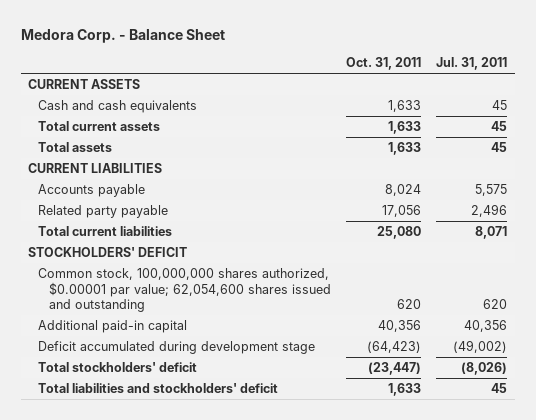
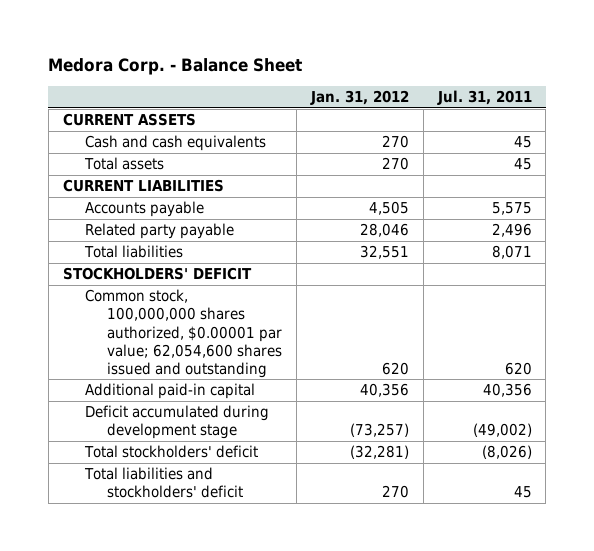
- | Oct. 31, 2011 | Jul. 31, 2011
+ | Jan. 31, 2012 | Jul. 31, 2011
- Total current assets | 1,633 | 45
- Total current liabilities | 25,080 | 8,071
+ Total liabilities | 32,551 | 8,071

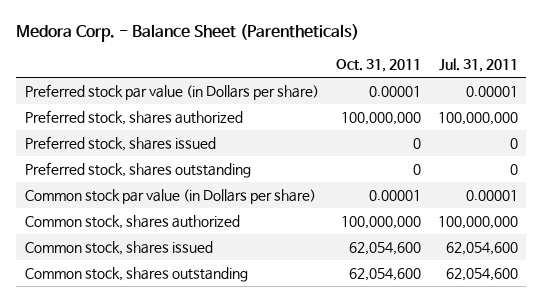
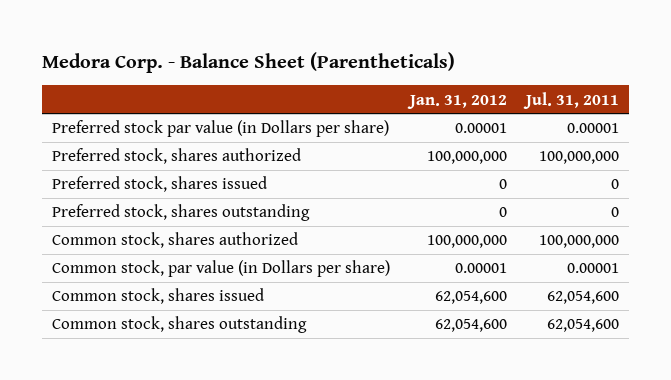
- | Oct. 31, 2011 | Jul. 31, 2011
+ | Jan. 31, 2012 | Jul. 31, 2011
- Common stock par value (in Dollars per share) | 0.00001 | 0.00001
+ Common stock, par value (in Dollars per share) | 0.00001 | 0.00001

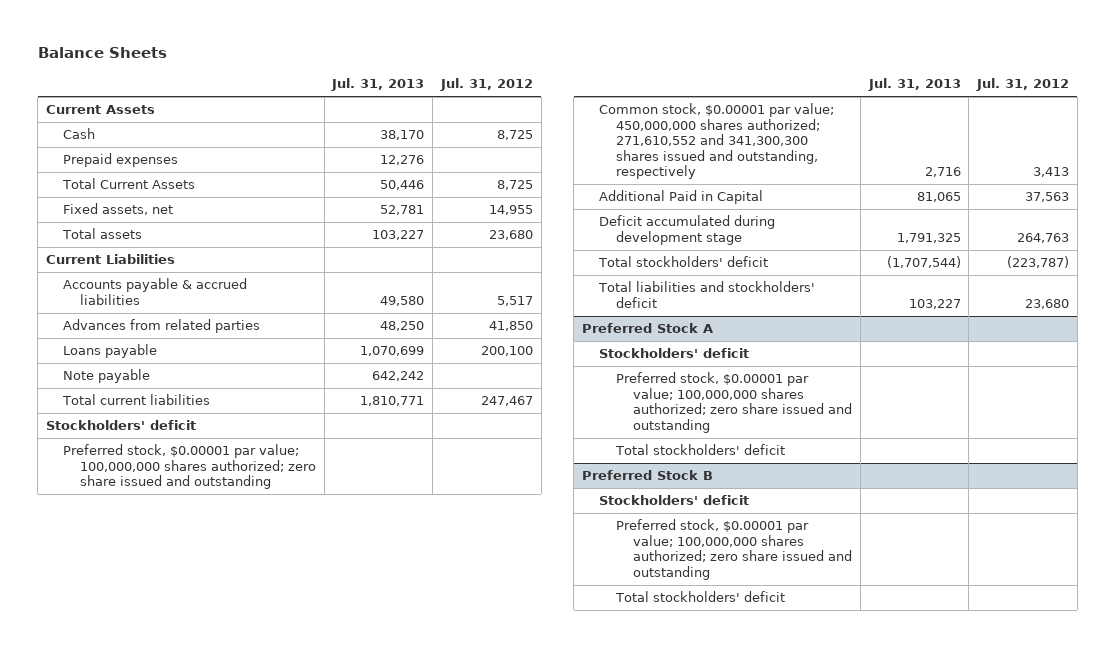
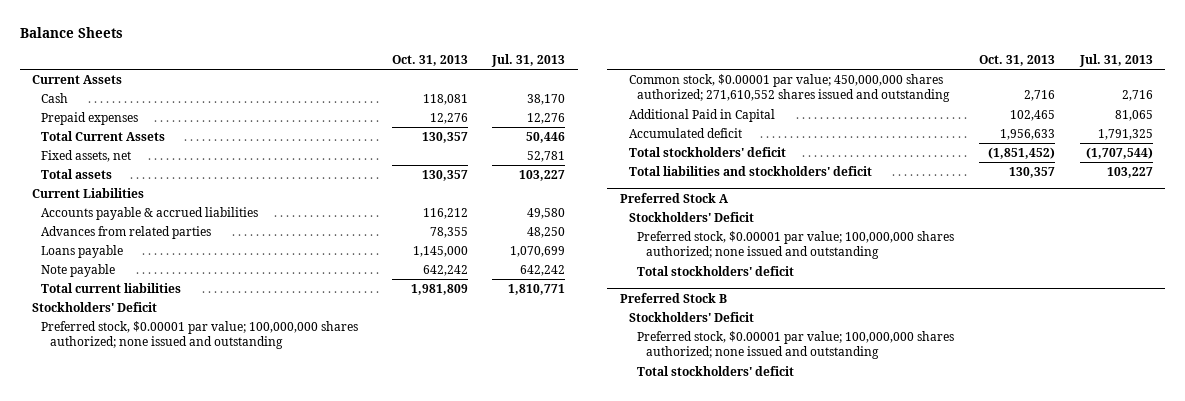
- | Jul. 31, 2013 | Jul. 31, 2012
+ | Oct. 31, 2013 | Jul. 31, 2013
- Stockholders' deficit
- Preferred stock, $0.00001 par value; 100,000,000 shares authorized; zero share issued and outstanding
- Common stock, $0.00001 par value; 450,000,000 shares authorized; 271,610,552 and 341,300,300 shares issued and outstanding, respectively | 2,716 | 3,413
+ Stockholders' Deficit
+ Preferred stock, $0.00001 par value; 100,000,000 shares authorized; none issued and outstanding
+ Common stock, $0.00001 par value; 450,000,000 shares authorized; 271,610,552 shares issued and outstanding | 2,716 | 2,716
- Deficit accumulated during development stage | 1,791,325 | 264,763
+ Accumulated deficit | 1,956,633 | 1,791,325
@ Preferred Stock A
- Stockholders' deficit
- Preferred stock, $0.00001 par value; 100,000,000 shares authorized; zero share issued and outstanding
+ Stockholders' Deficit
+ Preferred stock, $0.00001 par value; 100,000,000 shares authorized; none issued and outstanding
@ Preferred Stock B
- Stockholders' deficit
- Preferred stock, $0.00001 par value; 100,000,000 shares authorized; zero share issued and outstanding
+ Stockholders' Deficit
+ Preferred stock, $0.00001 par value; 100,000,000 shares authorized; none issued and outstanding

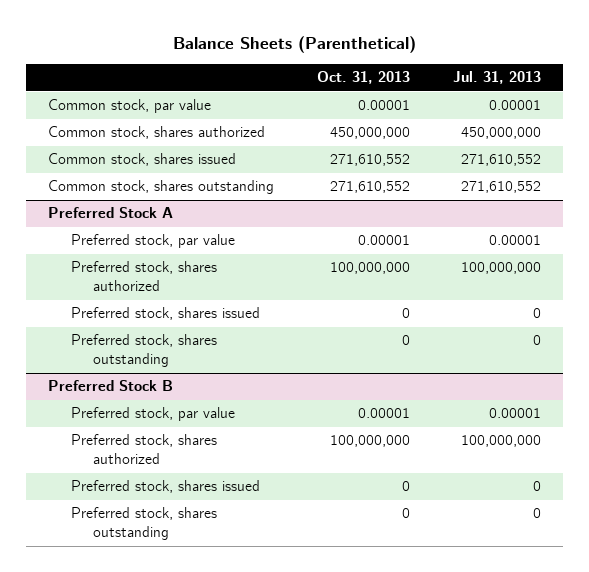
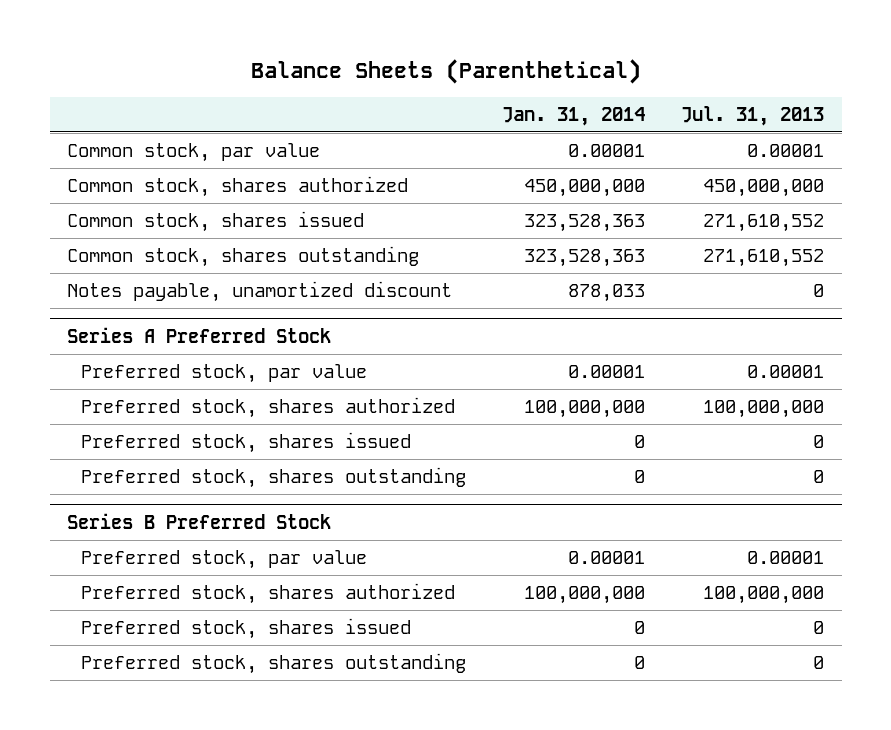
- | Oct. 31, 2013 | Jul. 31, 2013
+ | Jan. 31, 2014 | Jul. 31, 2013
- Preferred Stock A
+ Notes payable, unamortized discount | 878,033 | 0
+ Series A Preferred Stock
- Preferred Stock B
+ Series B Preferred Stock

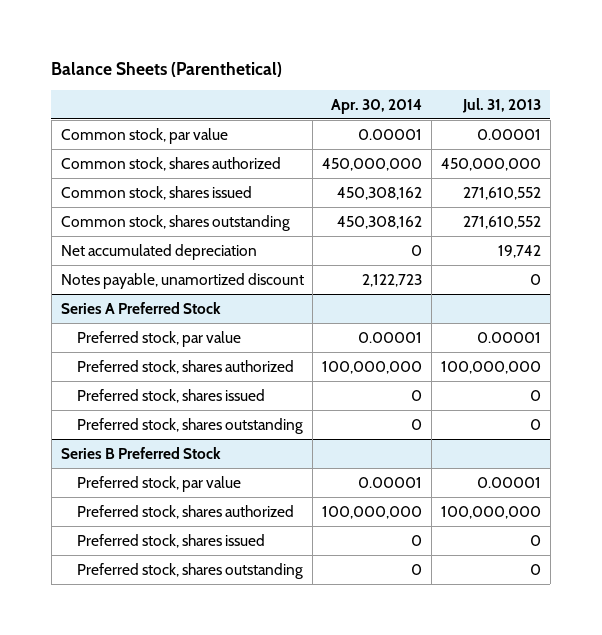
- | Jan. 31, 2014 | Jul. 31, 2013
+ | Apr. 30, 2014 | Jul. 31, 2013
+ Net accumulated depreciation | 0 | 19,742

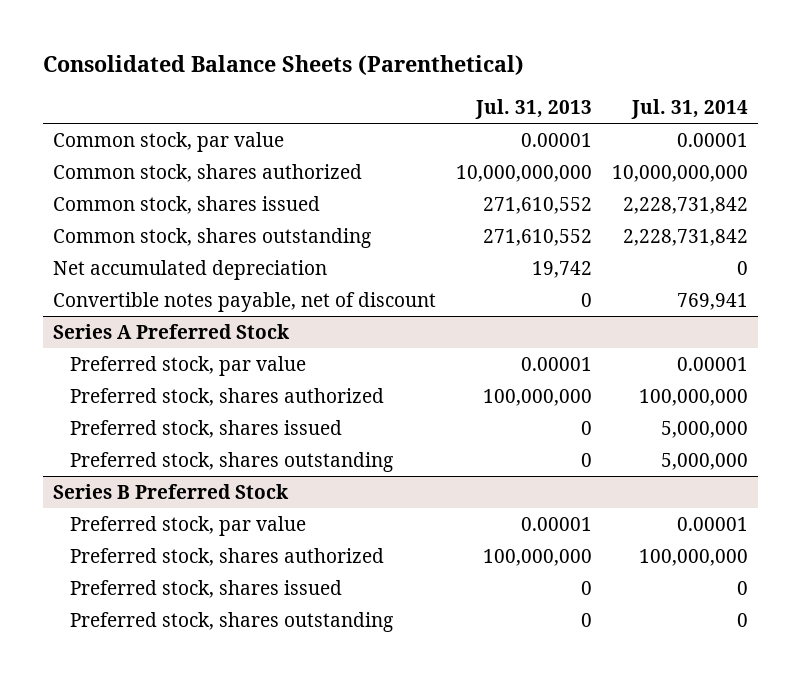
- Balance Sheets (Parenthetical)
+ Consolidated Balance Sheets (Parenthetical)
- | Apr. 30, 2014 | Jul. 31, 2013
+ | Jul. 31, 2013 | Jul. 31, 2014
- Common stock, shares authorized | 450,000,000 | 450,000,000
+ Common stock, shares authorized | 10,000,000,000 | 10,000,000,000
- Notes payable, unamortized discount | 2,122,723 | 0
+ Convertible notes payable, net of discount | 0 | 769,941

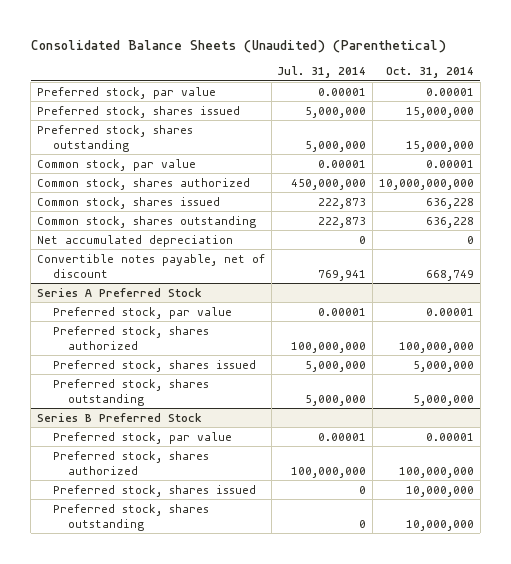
- Consolidated Balance Sheets (Parenthetical)
+ Consolidated Balance Sheets (Unaudited) (Parenthetical)
- | Jul. 31, 2013 | Jul. 31, 2014
+ | Jul. 31, 2014 | Oct. 31, 2014
+ Preferred stock, par value | 0.00001 | 0.00001
+ Preferred stock, shares issued | 5,000,000 | 15,000,000
+ Preferred stock, shares outstanding | 5,000,000 | 15,000,000
- Common stock, shares authorized | 10,000,000,000 | 10,000,000,000
- Common stock, shares issued | 271,610,552 | 2,228,731,842
- Common stock, shares outstanding | 271,610,552 | 2,228,731,842
+ Common stock, shares authorized | 450,000,000 | 10,000,000,000
+ Common stock, shares issued | 222,873 | 636,228
+ Common stock, shares outstanding | 222,873 | 636,228

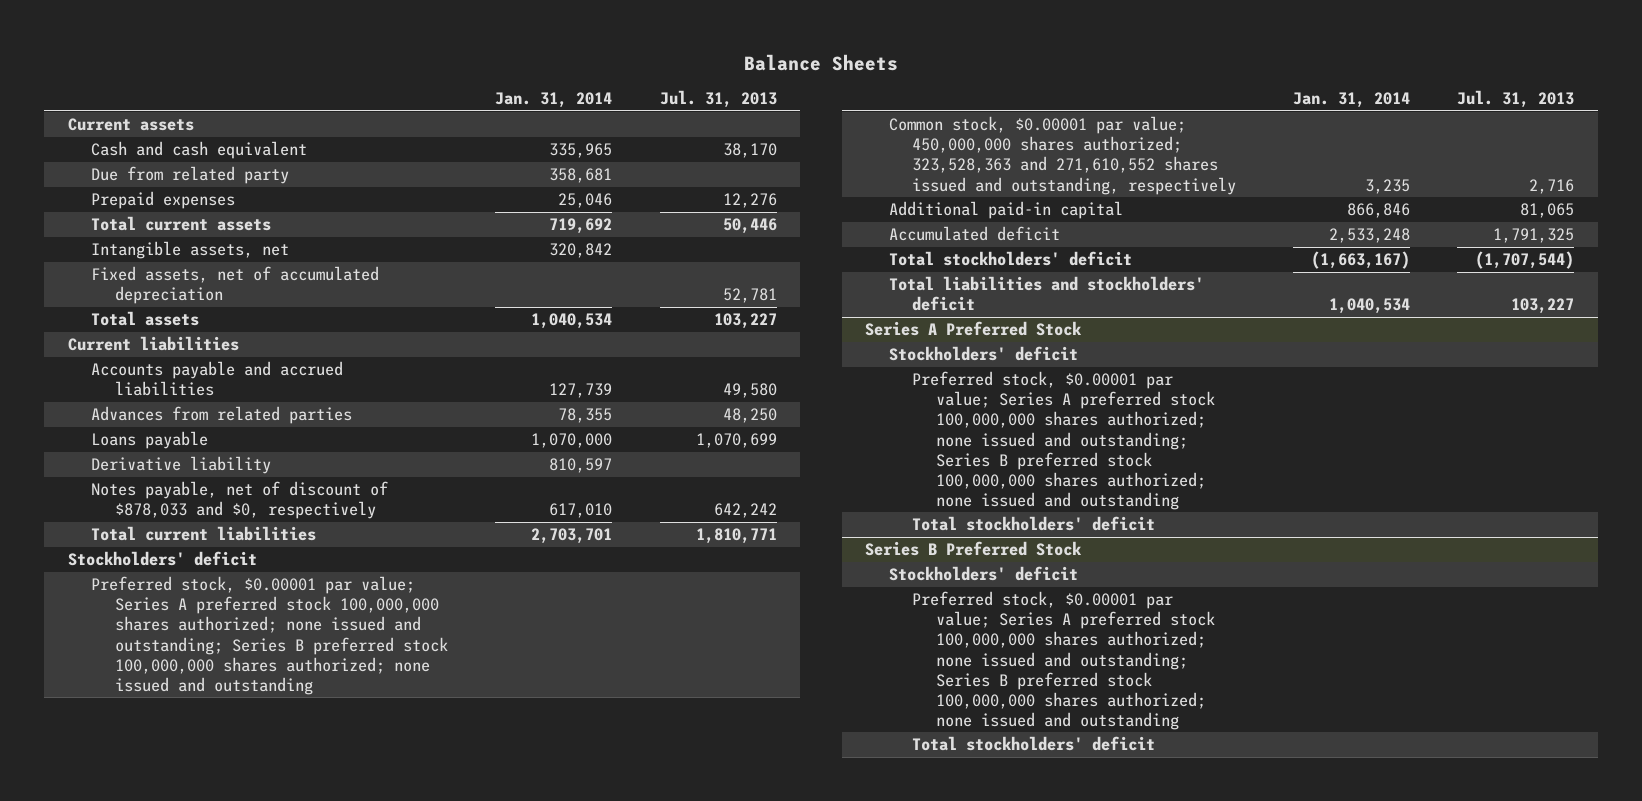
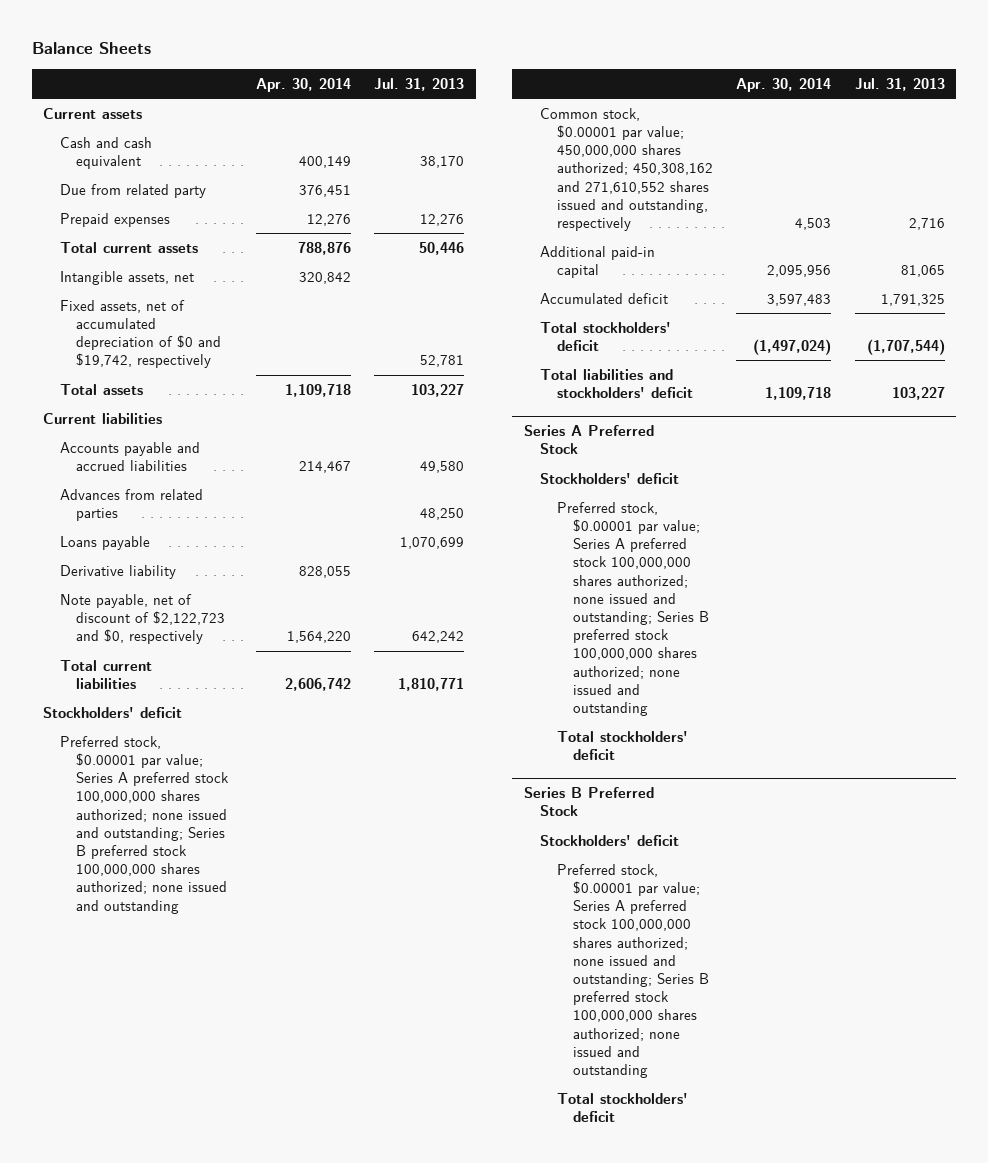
- | Jan. 31, 2014 | Jul. 31, 2013
+ | Apr. 30, 2014 | Jul. 31, 2013
- Fixed assets, net of accumulated depreciation | | 52,781
+ Fixed assets, net of accumulated depreciation of $0 and $19,742, respectively | | 52,781
- Notes payable, net of discount of $878,033 and $0, respectively | 617,010 | 642,242
+ Note payable, net of discount of $2,122,723 and $0, respectively | 1,564,220 | 642,242
- Common stock, $0.00001 par value; 450,000,000 shares authorized; 323,528,363 and 271,610,552 shares issued and outstanding, respectively | 3,235 | 2,716
+ Common stock, $0.00001 par value; 450,000,000 shares authorized; 450,308,162 and 271,610,552 shares issued and outstanding, respectively | 4,503 | 2,716

